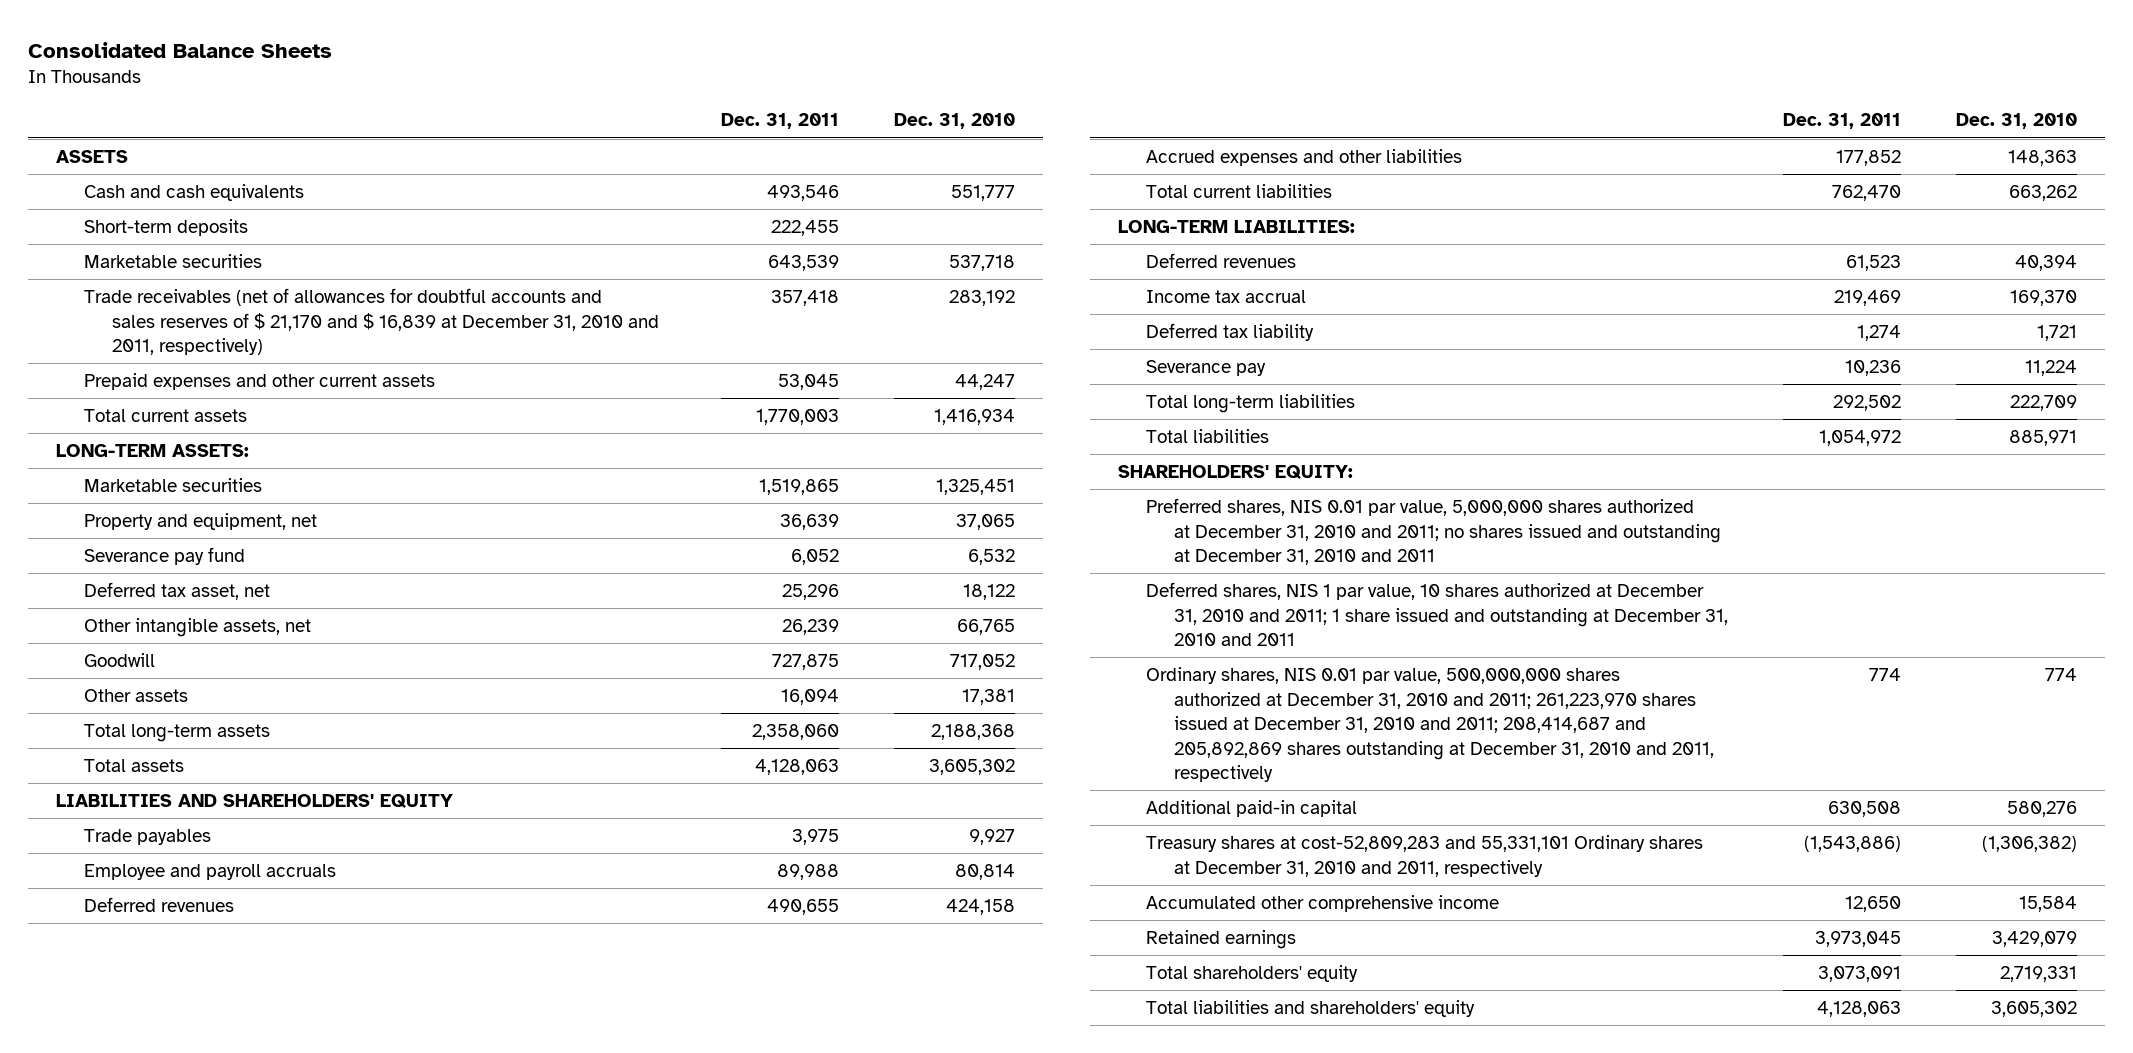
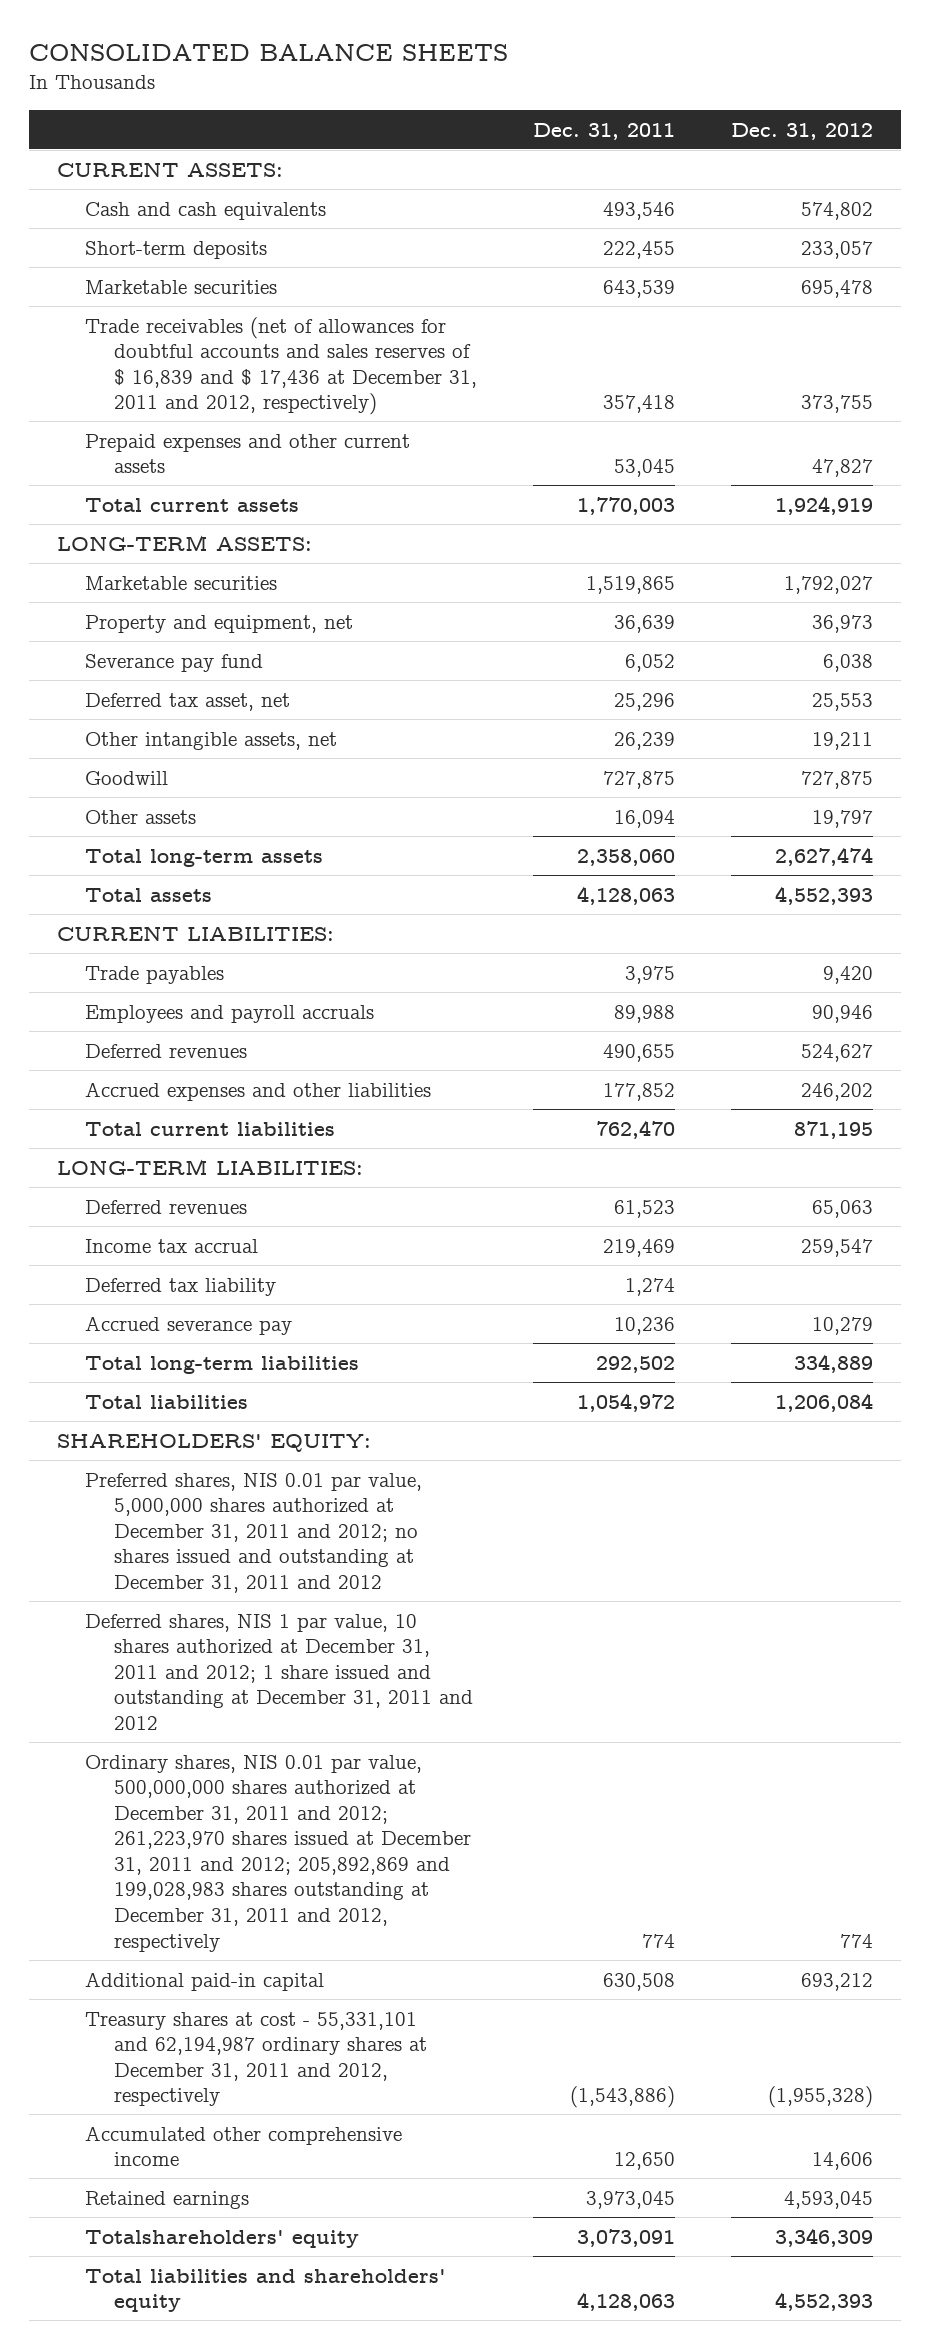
- Consolidated Balance Sheets
+ CONSOLIDATED BALANCE SHEETS
- | Dec. 31, 2011 | Dec. 31, 2010
+ | Dec. 31, 2011 | Dec. 31, 2012
- ASSETS
+ CURRENT ASSETS:
- Trade receivables (net of allowances for doubtful accounts and sales reserves of $ 21,170 and $ 16,839 at December 31, 2010 and 2011, respectively) | 357,418 | 283,192
+ Trade receivables (net of allowances for doubtful accounts and sales reserves of $ 16,839 and $ 17,436 at December 31, 2011 and 2012, respectively) | 357,418 | 373,755
- LIABILITIES AND SHAREHOLDERS' EQUITY
+ CURRENT LIABILITIES:
- Employee and payroll accruals | 89,988 | 80,814
+ Employees and payroll accruals | 89,988 | 90,946
- Severance pay | 10,236 | 11,224
+ Accrued severance pay | 10,236 | 10,279
- Preferred shares, NIS 0.01 par value, 5,000,000 shares authorized at December 31, 2010 and 2011; no shares issued and outstanding at December 31, 2010 and 2011
- Deferred shares, NIS 1 par value, 10 shares authorized at December 31, 2010 and 2011; 1 share issued and outstanding at December 31, 2010 and 2011
- Ordinary shares, NIS 0.01 par value, 500,000,000 shares authorized at December 31, 2010 and 2011; 261,223,970 shares issued at December 31, 2010 and 2011; 208,414,687 and 205,892,869 shares outstanding at December 31, 2010 and 2011, respectively | 774 | 774
+ Preferred shares, NIS 0.01 par value, 5,000,000 shares authorized at December 31, 2011 and 2012; no shares issued and outstanding at December 31, 2011 and 2012
+ Deferred shares, NIS 1 par value, 10 shares authorized at December 31, 2011 and 2012; 1 share issued and outstanding at December 31, 2011 and 2012
+ Ordinary shares, NIS 0.01 par value, 500,000,000 shares authorized at December 31, 2011 and 2012; 261,223,970 shares issued at December 31, 2011 and 2012; 205,892,869 and 199,028,983 shares outstanding at December 31, 2011 and 2012, respectively | 774 | 774
- Treasury shares at cost-52,809,283 and 55,331,101 Ordinary shares at December 31, 2010 and 2011, respectively | (1,543,886) | (1,306,382)
+ Treasury shares at cost - 55,331,101 and 62,194,987 ordinary shares at December 31, 2011 and 2012, respectively | (1,543,886) | (1,955,328)
- Total shareholders' equity | 3,073,091 | 2,719,331
+ Totalshareholders' equity | 3,073,091 | 3,346,309

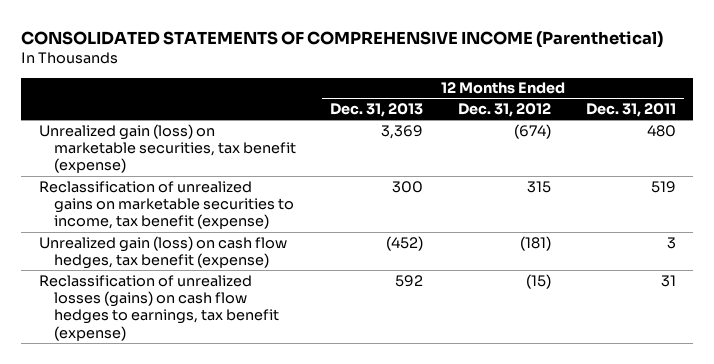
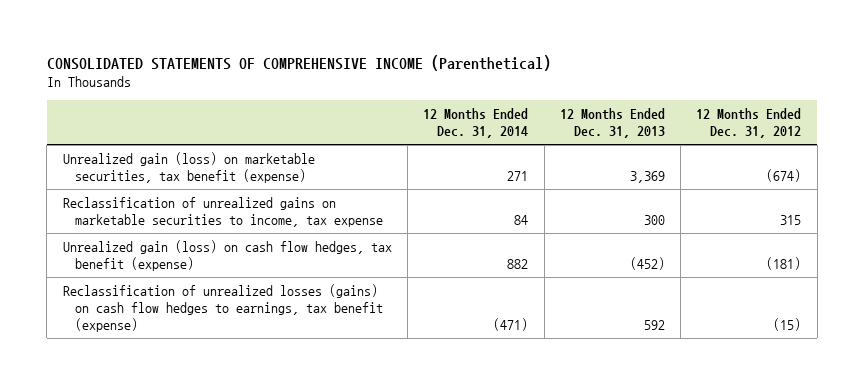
- | 12 Months Ended Dec. 31, 2013 | 12 Months Ended Dec. 31, 2012 | 12 Months Ended Dec. 31, 2011
+ | 12 Months Ended Dec. 31, 2014 | 12 Months Ended Dec. 31, 2013 | 12 Months Ended Dec. 31, 2012
- Reclassification of unrealized gains on marketable securities to income, tax benefit (expense) | 300 | 315 | 519
+ Reclassification of unrealized gains on marketable securities to income, tax expense | 84 | 300 | 315

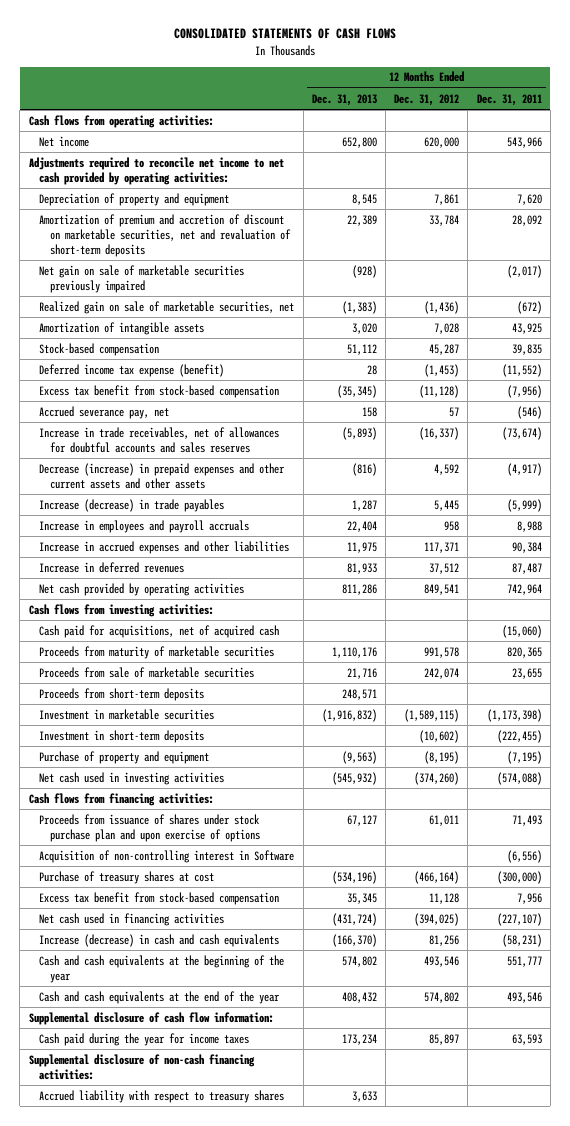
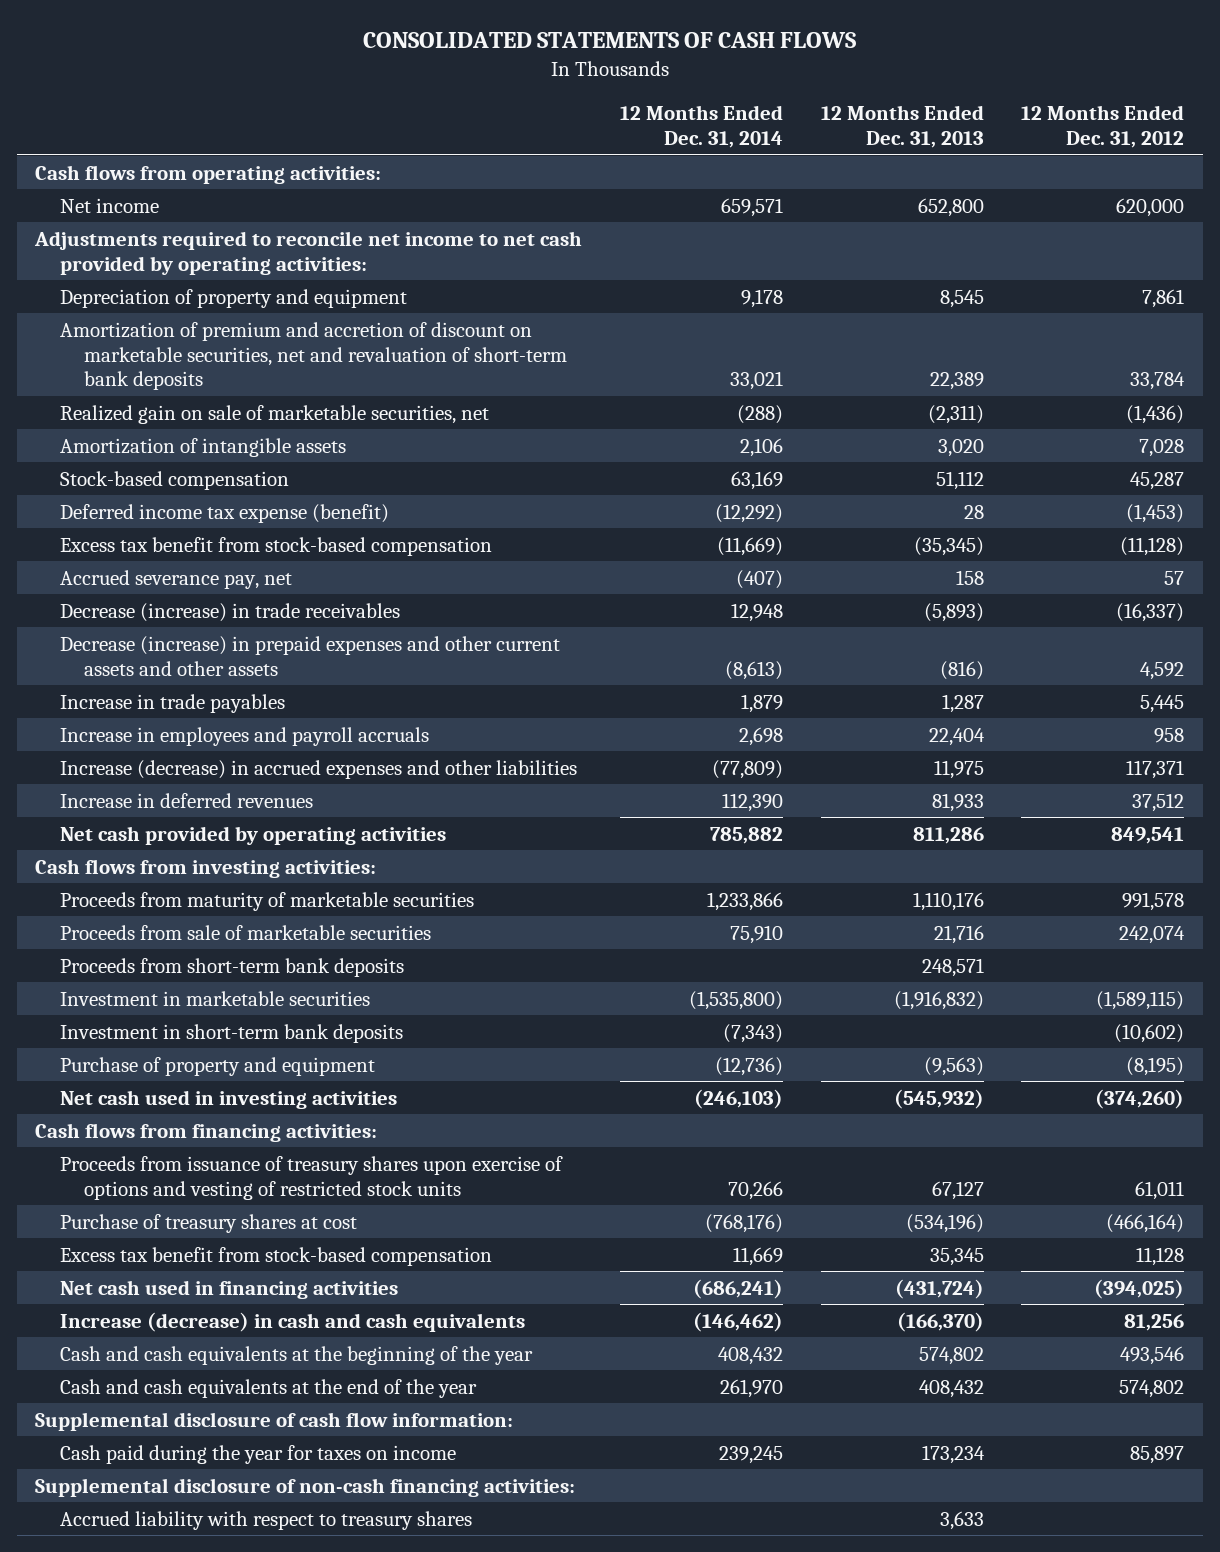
- | 12 Months Ended Dec. 31, 2013 | 12 Months Ended Dec. 31, 2012 | 12 Months Ended Dec. 31, 2011
+ | 12 Months Ended Dec. 31, 2014 | 12 Months Ended Dec. 31, 2013 | 12 Months Ended Dec. 31, 2012
- Amortization of premium and accretion of discount on marketable securities, net and revaluation of short-term deposits | 22,389 | 33,784 | 28,092
- Net gain on sale of marketable securities previously impaired | (928) | | (2,017)
- Realized gain on sale of marketable securities, net | (1,383) | (1,436) | (672)
+ Amortization of premium and accretion of discount on marketable securities, net and revaluation of short-term bank deposits | 33,021 | 22,389 | 33,784
+ Realized gain on sale of marketable securities, net | (288) | (2,311) | (1,436)
- Increase in trade receivables, net of allowances for doubtful accounts and sales reserves | (5,893) | (16,337) | (73,674)
+ Decrease (increase) in trade receivables | 12,948 | (5,893) | (16,337)
- Increase (decrease) in trade payables | 1,287 | 5,445 | (5,999)
+ Increase in trade payables | 1,879 | 1,287 | 5,445
- Increase in accrued expenses and other liabilities | 11,975 | 117,371 | 90,384
+ Increase (decrease) in accrued expenses and other liabilities | (77,809) | 11,975 | 117,371
- Cash paid for acquisitions, net of acquired cash | | | (15,060)
- Proceeds from short-term deposits | 248,571 | |
+ Proceeds from short-term bank deposits | | 248,571 |
- Investment in short-term deposits | | (10,602) | (222,455)
+ Investment in short-term bank deposits | (7,343) | | (10,602)
- Proceeds from issuance of shares under stock purchase plan and upon exercise of options | 67,127 | 61,011 | 71,493
- Acquisition of non-controlling interest in Software | | | (6,556)
+ Proceeds from issuance of treasury shares upon exercise of options and vesting of restricted stock units | 70,266 | 67,127 | 61,011
- Cash paid during the year for income taxes | 173,234 | 85,897 | 63,593
+ Cash paid during the year for taxes on income | 239,245 | 173,234 | 85,897

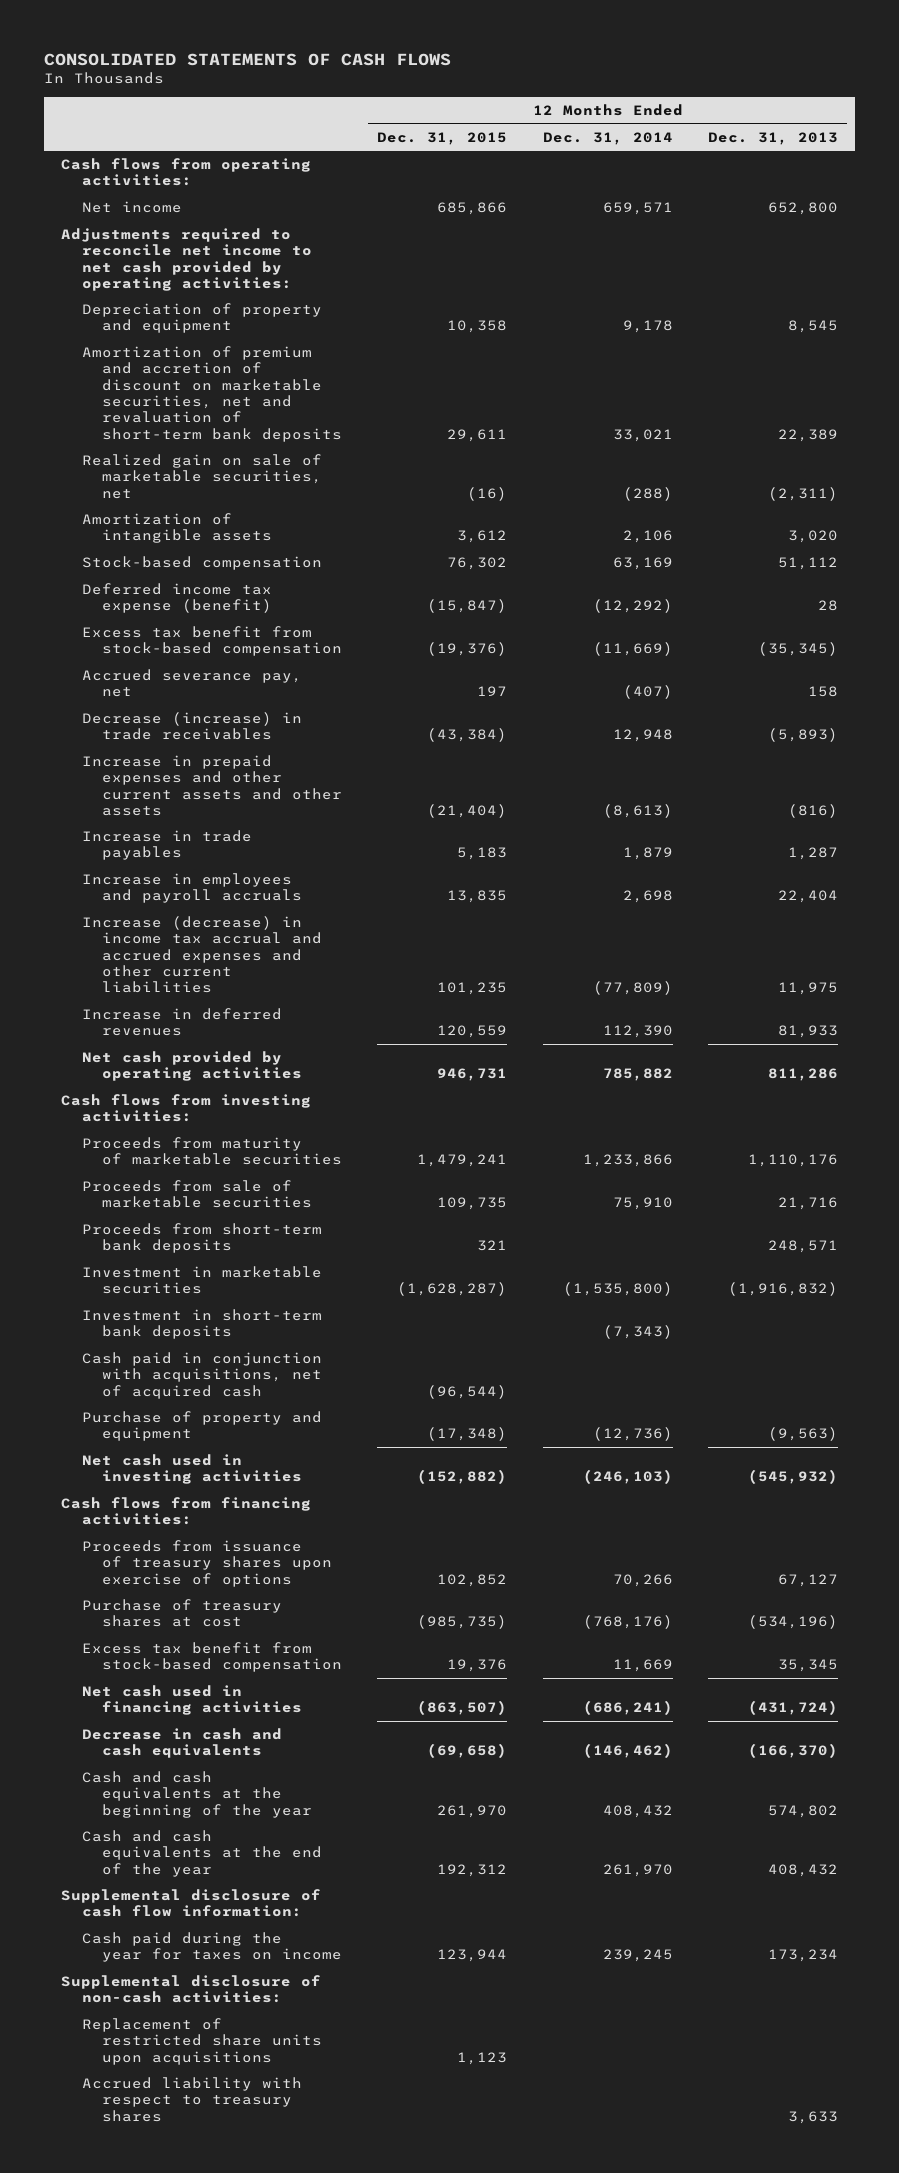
- | 12 Months Ended Dec. 31, 2014 | 12 Months Ended Dec. 31, 2013 | 12 Months Ended Dec. 31, 2012
+ | 12 Months Ended Dec. 31, 2015 | 12 Months Ended Dec. 31, 2014 | 12 Months Ended Dec. 31, 2013
- Decrease (increase) in prepaid expenses and other current assets and other assets | (8,613) | (816) | 4,592
+ Increase in prepaid expenses and other current assets and other assets | (21,404) | (8,613) | (816)
- Increase (decrease) in accrued expenses and other liabilities | (77,809) | 11,975 | 117,371
+ Increase (decrease) in income tax accrual and accrued expenses and other current liabilities | 101,235 | (77,809) | 11,975
+ Cash paid in conjunction with acquisitions, net of acquired cash | (96,544) | |
- Proceeds from issuance of treasury shares upon exercise of options and vesting of restricted stock units | 70,266 | 67,127 | 61,011
+ Proceeds from issuance of treasury shares upon exercise of options | 102,852 | 70,266 | 67,127
- Increase (decrease) in cash and cash equivalents | (146,462) | (166,370) | 81,256
+ Decrease in cash and cash equivalents | (69,658) | (146,462) | (166,370)
- Supplemental disclosure of non-cash financing activities:
+ Supplemental disclosure of non-cash activities:
+ Replacement of restricted share units upon acquisitions | 1,123 | |

